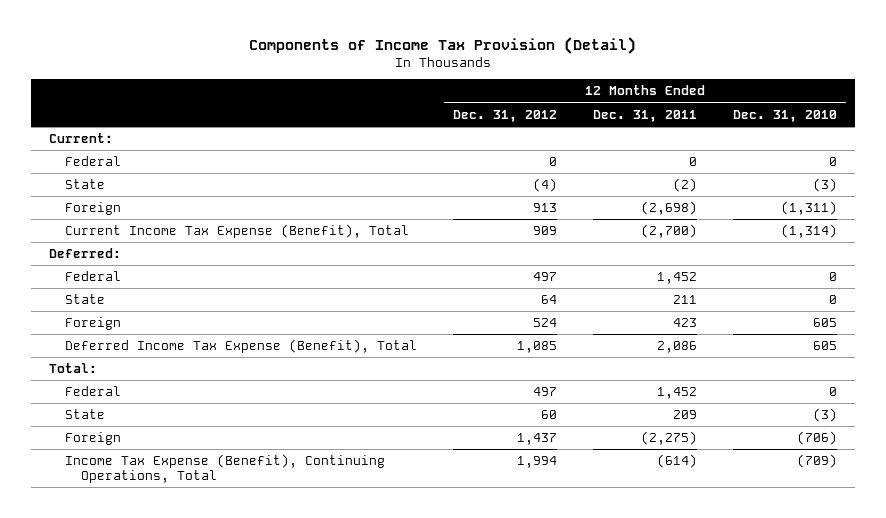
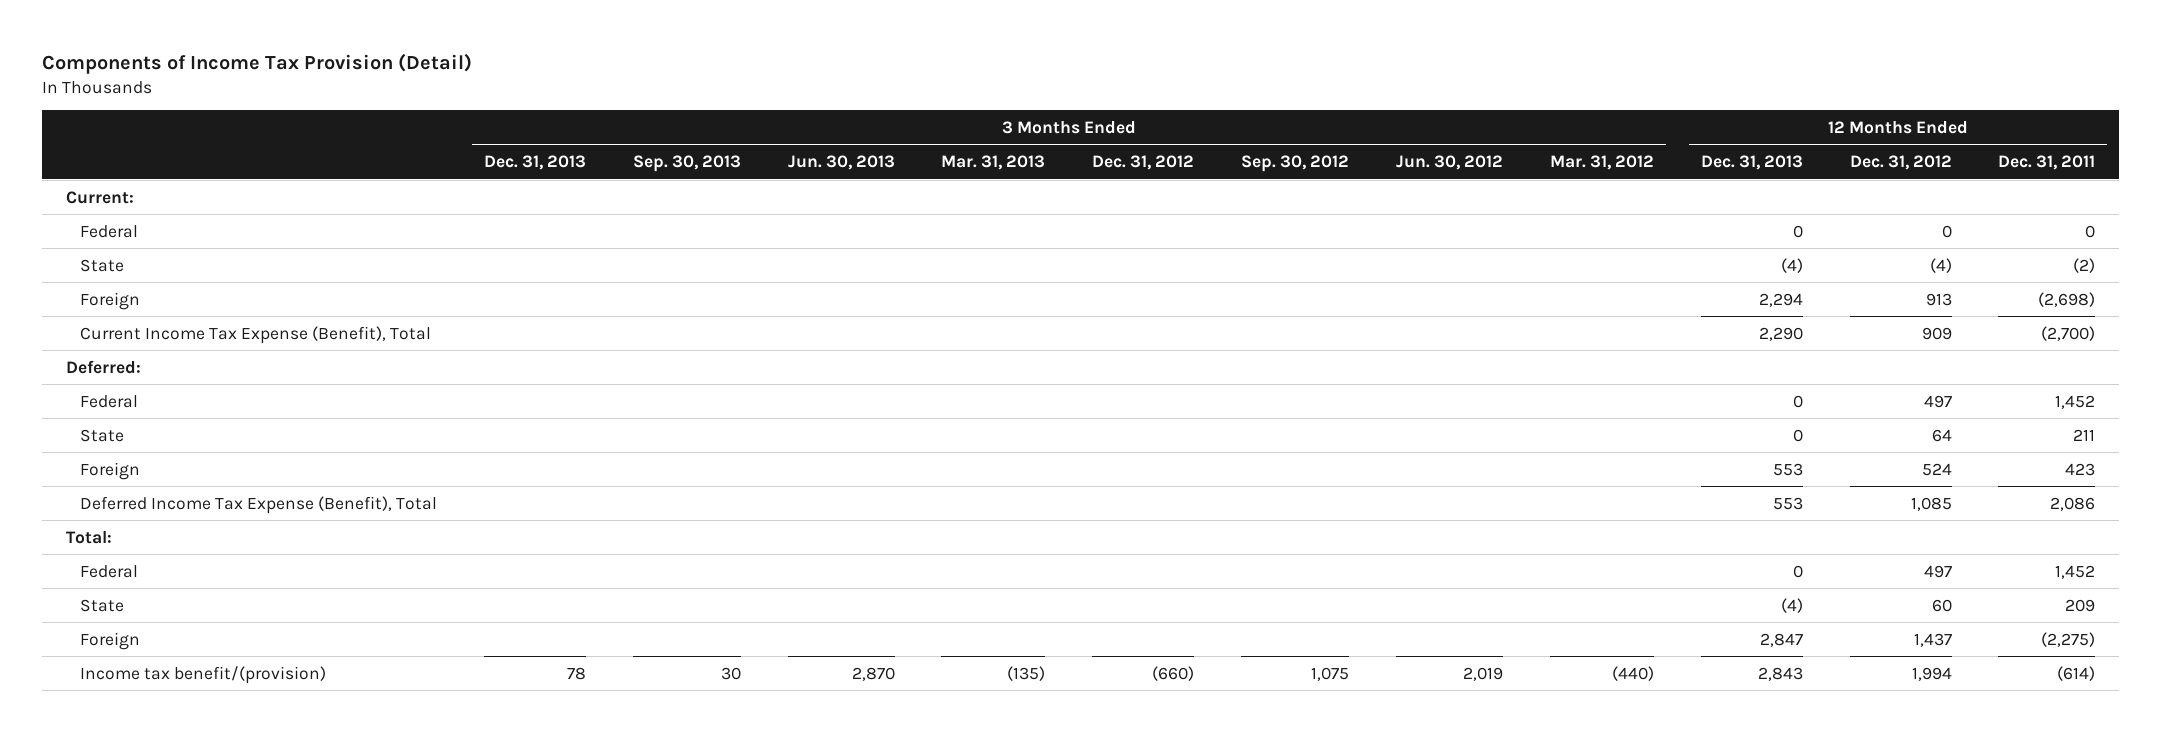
- | 12 Months Ended Dec. 31, 2012 | 12 Months Ended Dec. 31, 2011 | 12 Months Ended Dec. 31, 2010
+ | 3 Months Ended Dec. 31, 2013 | 3 Months Ended Sep. 30, 2013 | 3 Months Ended Jun. 30, 2013 | 3 Months Ended Mar. 31, 2013 | 3 Months Ended Dec. 31, 2012 | 3 Months Ended Sep. 30, 2012 | 3 Months Ended Jun. 30, 2012 | 3 Months Ended Mar. 31, 2012 | 12 Months Ended Dec. 31, 2013 | 12 Months Ended Dec. 31, 2012 | 12 Months Ended Dec. 31, 2011
- Income Tax Expense (Benefit), Continuing Operations, Total | 1,994 | (614) | (709)
+ Income tax benefit/(provision) | 78 | 30 | 2,870 | (135) | (660) | 1,075 | 2,019 | (440) | 2,843 | 1,994 | (614)

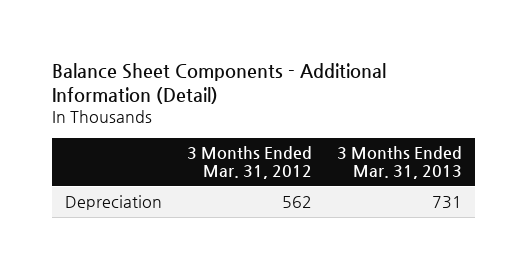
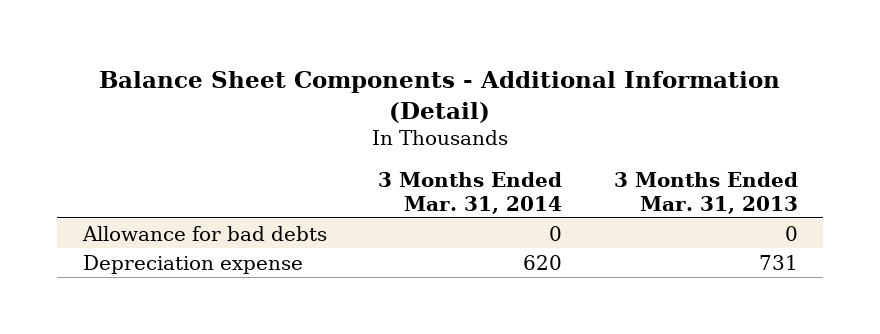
- | 3 Months Ended Mar. 31, 2012 | 3 Months Ended Mar. 31, 2013
+ | 3 Months Ended Mar. 31, 2014 | 3 Months Ended Mar. 31, 2013
- Depreciation | 562 | 731
+ Allowance for bad debts | 0 | 0
+ Depreciation expense | 620 | 731

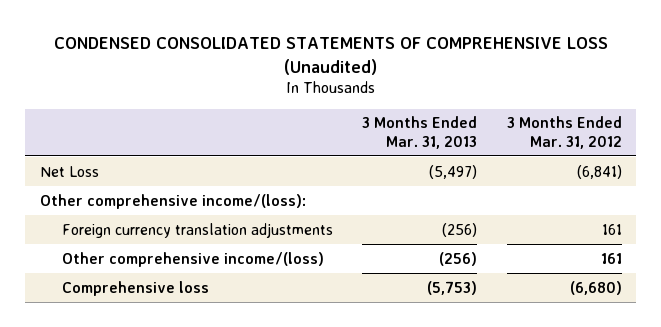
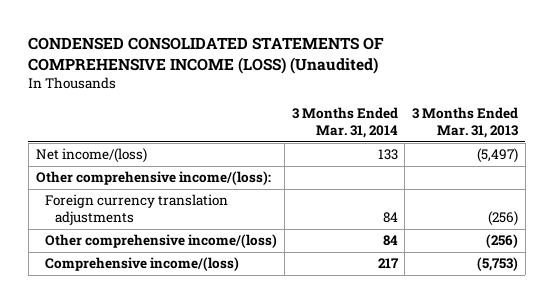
- CONDENSED CONSOLIDATED STATEMENTS OF COMPREHENSIVE LOSS (Unaudited)
+ CONDENSED CONSOLIDATED STATEMENTS OF COMPREHENSIVE INCOME (LOSS) (Unaudited)
- | 3 Months Ended Mar. 31, 2013 | 3 Months Ended Mar. 31, 2012
+ | 3 Months Ended Mar. 31, 2014 | 3 Months Ended Mar. 31, 2013
- Net Loss | (5,497) | (6,841)
+ Net income/(loss) | 133 | (5,497)
- Comprehensive loss | (5,753) | (6,680)
+ Comprehensive income/(loss) | 217 | (5,753)

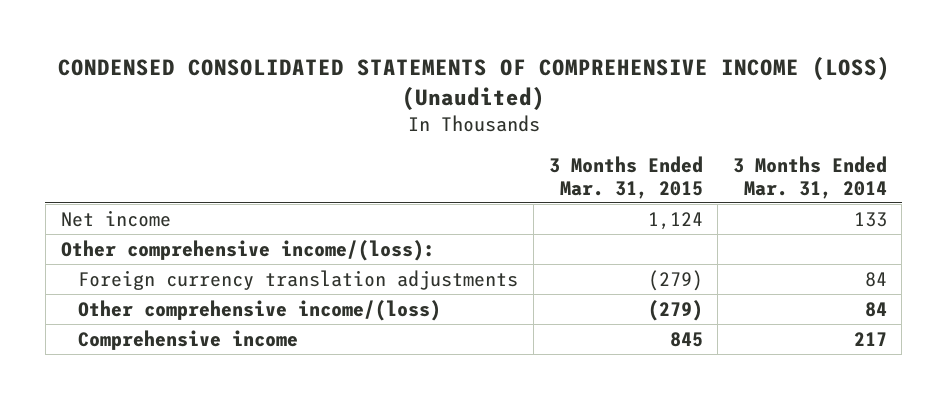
- | 3 Months Ended Mar. 31, 2014 | 3 Months Ended Mar. 31, 2013
+ | 3 Months Ended Mar. 31, 2015 | 3 Months Ended Mar. 31, 2014
- Net income/(loss) | 133 | (5,497)
+ Net income | 1,124 | 133
- Comprehensive income/(loss) | 217 | (5,753)
+ Comprehensive income | 845 | 217

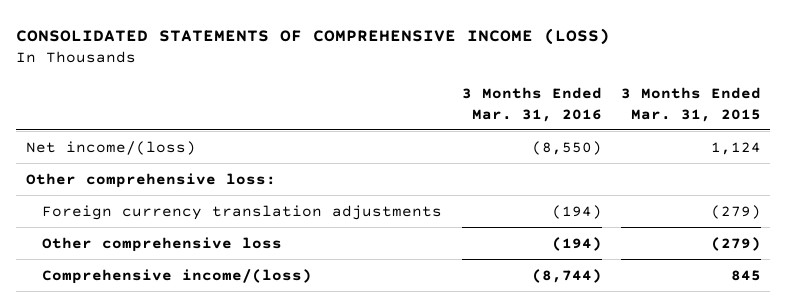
- CONDENSED CONSOLIDATED STATEMENTS OF COMPREHENSIVE INCOME (LOSS) (Unaudited)
+ CONSOLIDATED STATEMENTS OF COMPREHENSIVE INCOME (LOSS)
- | 3 Months Ended Mar. 31, 2015 | 3 Months Ended Mar. 31, 2014
+ | 3 Months Ended Mar. 31, 2016 | 3 Months Ended Mar. 31, 2015
- Net income | 1,124 | 133
- Other comprehensive income/(loss):
+ Net income/(loss) | (8,550) | 1,124
+ Other comprehensive loss:
- Other comprehensive income/(loss) | (279) | 84
- Comprehensive income | 845 | 217
+ Other comprehensive loss | (194) | (279)
+ Comprehensive income/(loss) | (8,744) | 845

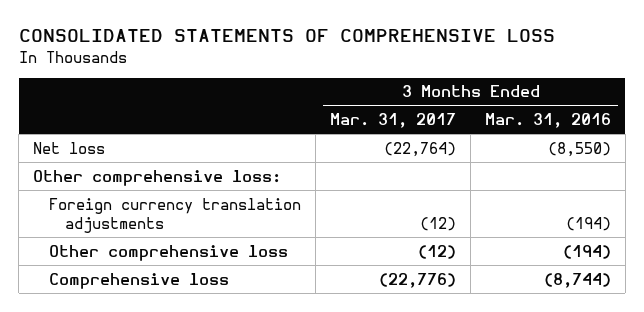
- CONSOLIDATED STATEMENTS OF COMPREHENSIVE INCOME (LOSS)
+ CONSOLIDATED STATEMENTS OF COMPREHENSIVE LOSS
- | 3 Months Ended Mar. 31, 2016 | 3 Months Ended Mar. 31, 2015
+ | 3 Months Ended Mar. 31, 2017 | 3 Months Ended Mar. 31, 2016
- Net income/(loss) | (8,550) | 1,124
+ Net loss | (22,764) | (8,550)
- Comprehensive income/(loss) | (8,744) | 845
+ Comprehensive loss | (22,776) | (8,744)

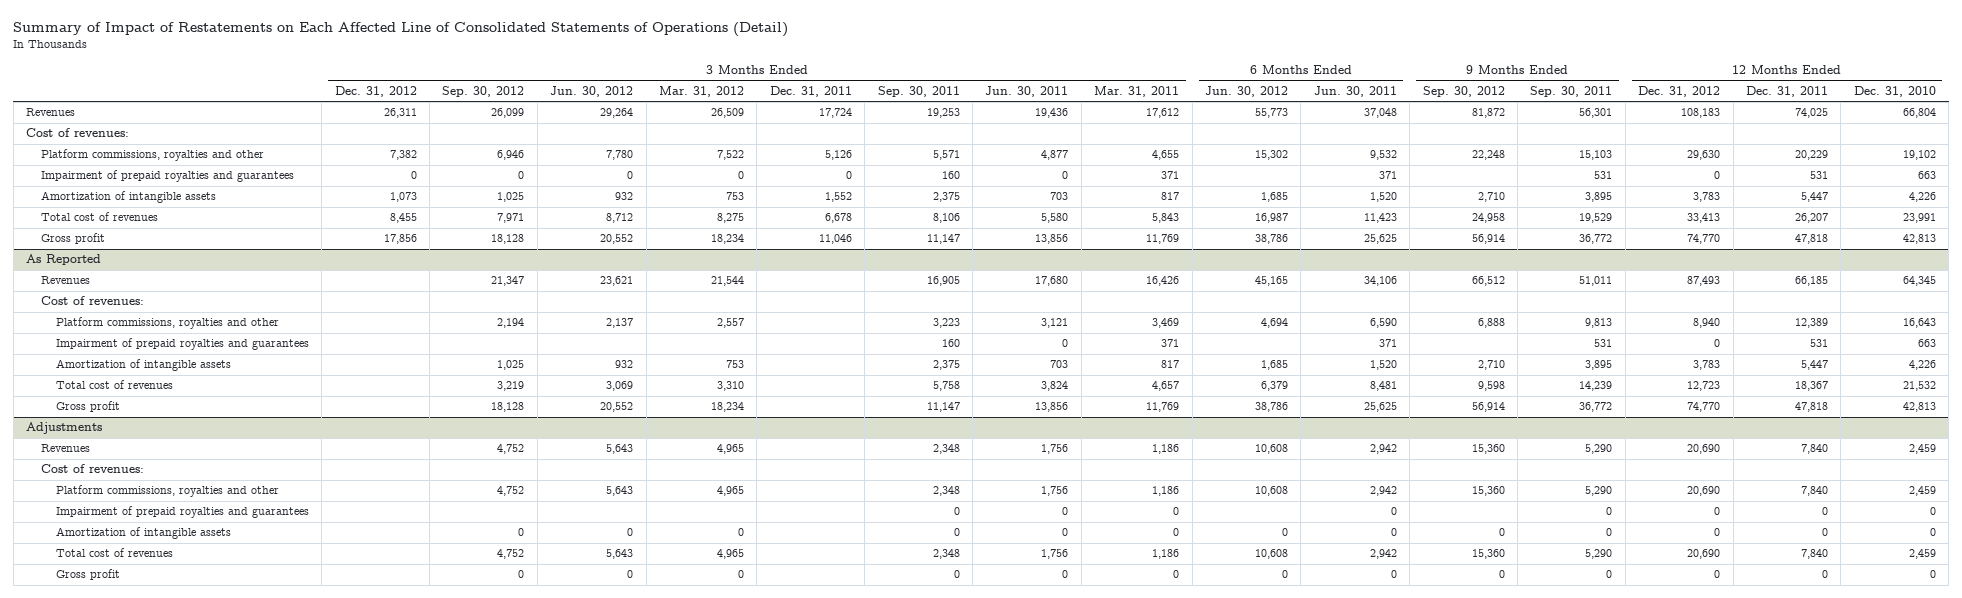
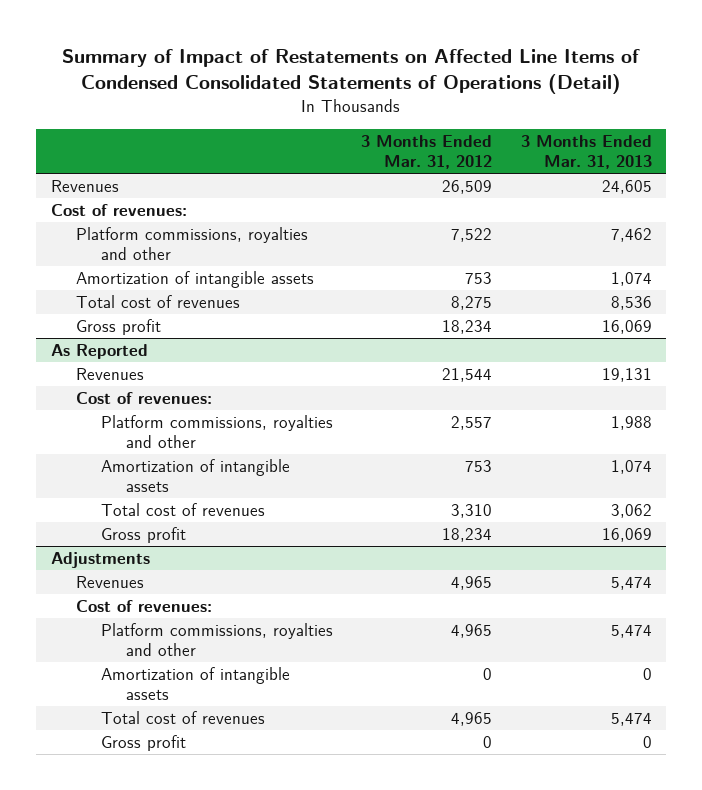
- Summary of Impact of Restatements on Each Affected Line of Consolidated Statements of Operations (Detail)
+ Summary of Impact of Restatements on Affected Line Items of Condensed Consolidated Statements of Operations (Detail)
- | 3 Months Ended Dec. 31, 2012 | 3 Months Ended Sep. 30, 2012 | 3 Months Ended Jun. 30, 2012 | 3 Months Ended Mar. 31, 2012 | 3 Months Ended Dec. 31, 2011 | 3 Months Ended Sep. 30, 2011 | 3 Months Ended Jun. 30, 2011 | 3 Months Ended Mar. 31, 2011 | 6 Months Ended Jun. 30, 2012 | 6 Months Ended Jun. 30, 2011 | 9 Months Ended Sep. 30, 2012 | 9 Months Ended Sep. 30, 2011 | 12 Months Ended Dec. 31, 2012 | 12 Months Ended Dec. 31, 2011 | 12 Months Ended Dec. 31, 2010
+ | 3 Months Ended Mar. 31, 2012 | 3 Months Ended Mar. 31, 2013
- Impairment of prepaid royalties and guarantees | 0 | 0 | 0 | 0 | 0 | 160 | 0 | 371 | | 371 | | 531 | 0 | 531 | 663
@ As Reported
- Impairment of prepaid royalties and guarantees | | | | | | 160 | 0 | 371 | | 371 | | 531 | 0 | 531 | 663
@ Adjustments
- Impairment of prepaid royalties and guarantees | | | | | | 0 | 0 | 0 | | 0 | | 0 | 0 | 0 | 0

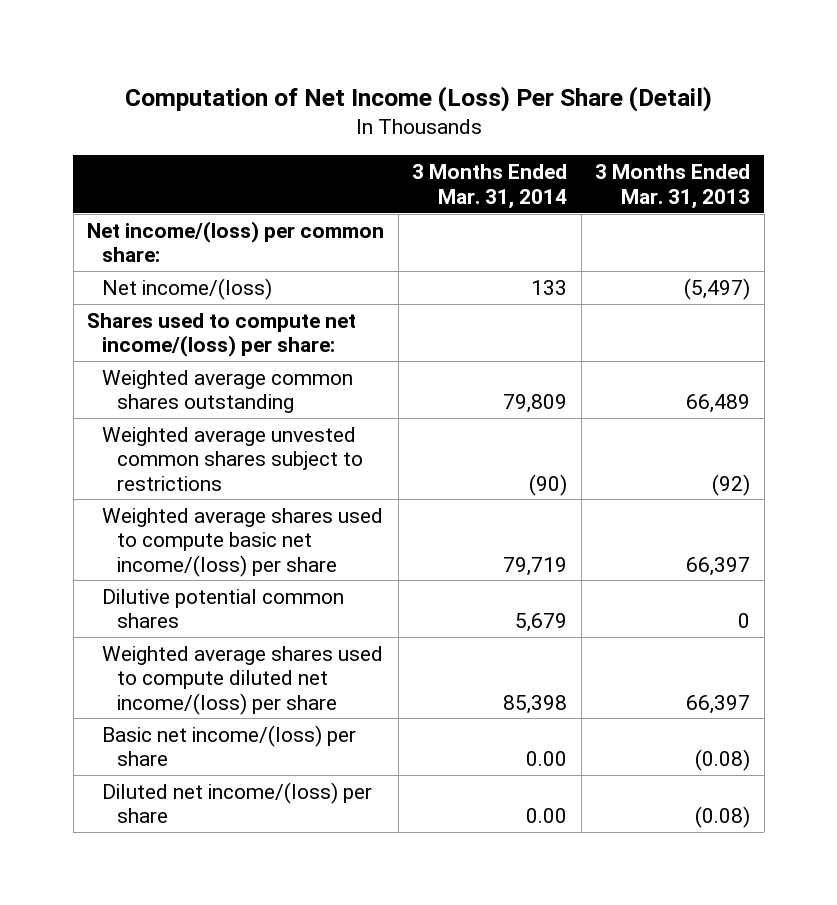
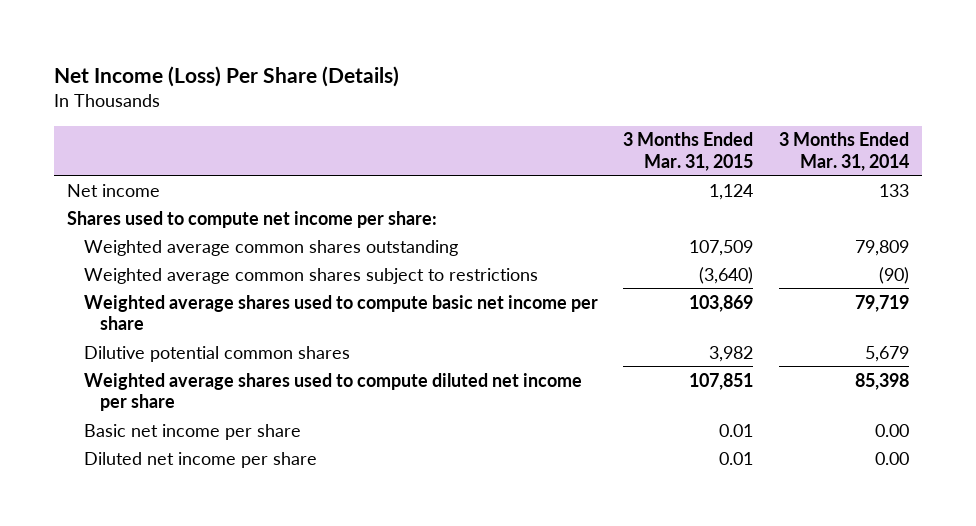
- Computation of Net Income (Loss) Per Share (Detail)
+ Net Income (Loss) Per Share (Details)
- | 3 Months Ended Mar. 31, 2014 | 3 Months Ended Mar. 31, 2013
+ | 3 Months Ended Mar. 31, 2015 | 3 Months Ended Mar. 31, 2014
- Net income/(loss) per common share:
- Net income/(loss) | 133 | (5,497)
- Shares used to compute net income/(loss) per share:
+ Net income | 1,124 | 133
+ Shares used to compute net income per share:
- Weighted average unvested common shares subject to restrictions | (90) | (92)
- Weighted average shares used to compute basic net income/(loss) per share | 79,719 | 66,397
+ Weighted average common shares subject to restrictions | (3,640) | (90)
+ Weighted average shares used to compute basic net income per share | 103,869 | 79,719
- Weighted average shares used to compute diluted net income/(loss) per share | 85,398 | 66,397
- Basic net income/(loss) per share | 0.00 | (0.08)
- Diluted net income/(loss) per share | 0.00 | (0.08)
+ Weighted average shares used to compute diluted net income per share | 107,851 | 85,398
+ Basic net income per share | 0.01 | 0.00
+ Diluted net income per share | 0.01 | 0.00

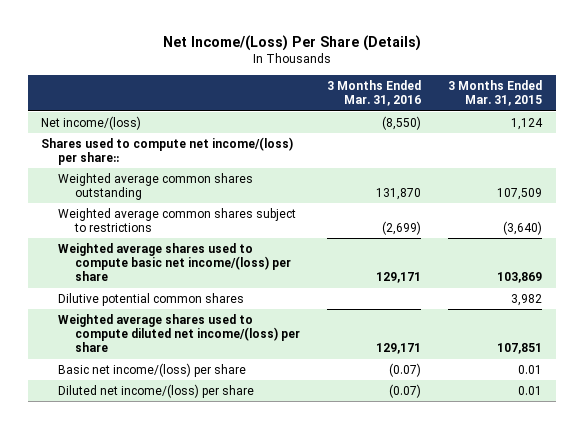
- Net Income (Loss) Per Share (Details)
+ Net Income/(Loss) Per Share (Details)
- | 3 Months Ended Mar. 31, 2015 | 3 Months Ended Mar. 31, 2014
+ | 3 Months Ended Mar. 31, 2016 | 3 Months Ended Mar. 31, 2015
- Net income | 1,124 | 133
- Shares used to compute net income per share:
+ Net income/(loss) | (8,550) | 1,124
+ Shares used to compute net income/(loss) per share::
- Weighted average shares used to compute basic net income per share | 103,869 | 79,719
+ Weighted average shares used to compute basic net income/(loss) per share | 129,171 | 103,869
- Weighted average shares used to compute diluted net income per share | 107,851 | 85,398
- Basic net income per share | 0.01 | 0.00
- Diluted net income per share | 0.01 | 0.00
+ Weighted average shares used to compute diluted net income/(loss) per share | 129,171 | 107,851
+ Basic net income/(loss) per share | (0.07) | 0.01
+ Diluted net income/(loss) per share | (0.07) | 0.01

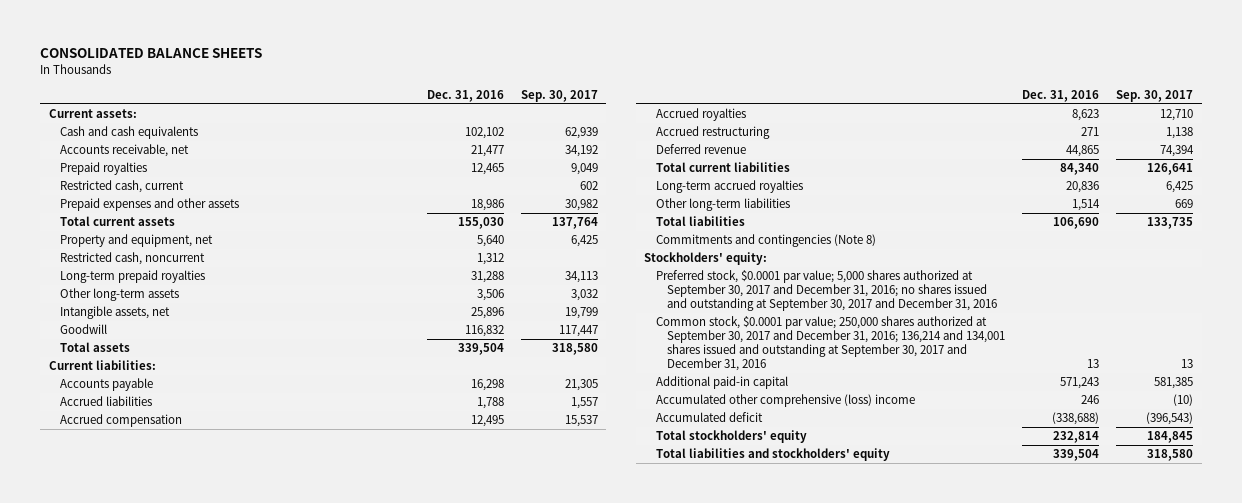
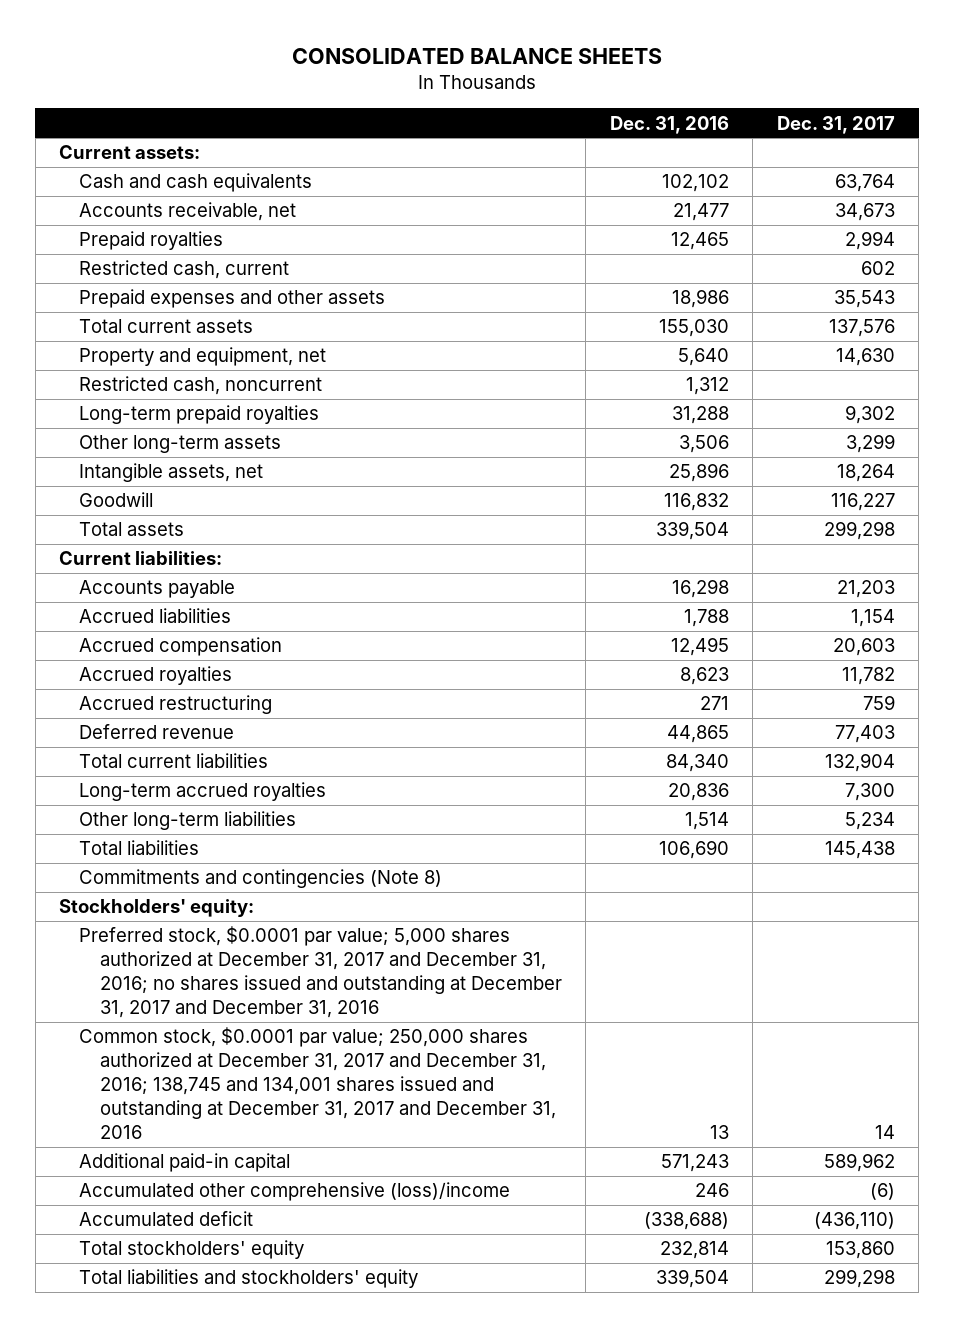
- | Dec. 31, 2016 | Sep. 30, 2017
+ | Dec. 31, 2016 | Dec. 31, 2017
- Preferred stock, $0.0001 par value; 5,000 shares authorized at September 30, 2017 and December 31, 2016; no shares issued and outstanding at September 30, 2017 and December 31, 2016
- Common stock, $0.0001 par value; 250,000 shares authorized at September 30, 2017 and December 31, 2016; 136,214 and 134,001 shares issued and outstanding at September 30, 2017 and December 31, 2016 | 13 | 13
+ Preferred stock, $0.0001 par value; 5,000 shares authorized at December 31, 2017 and December 31, 2016; no shares issued and outstanding at December 31, 2017 and December 31, 2016
+ Common stock, $0.0001 par value; 250,000 shares authorized at December 31, 2017 and December 31, 2016; 138,745 and 134,001 shares issued and outstanding at December 31, 2017 and December 31, 2016 | 13 | 14
- Accumulated other comprehensive (loss) income | 246 | (10)
+ Accumulated other comprehensive (loss)/income | 246 | (6)

